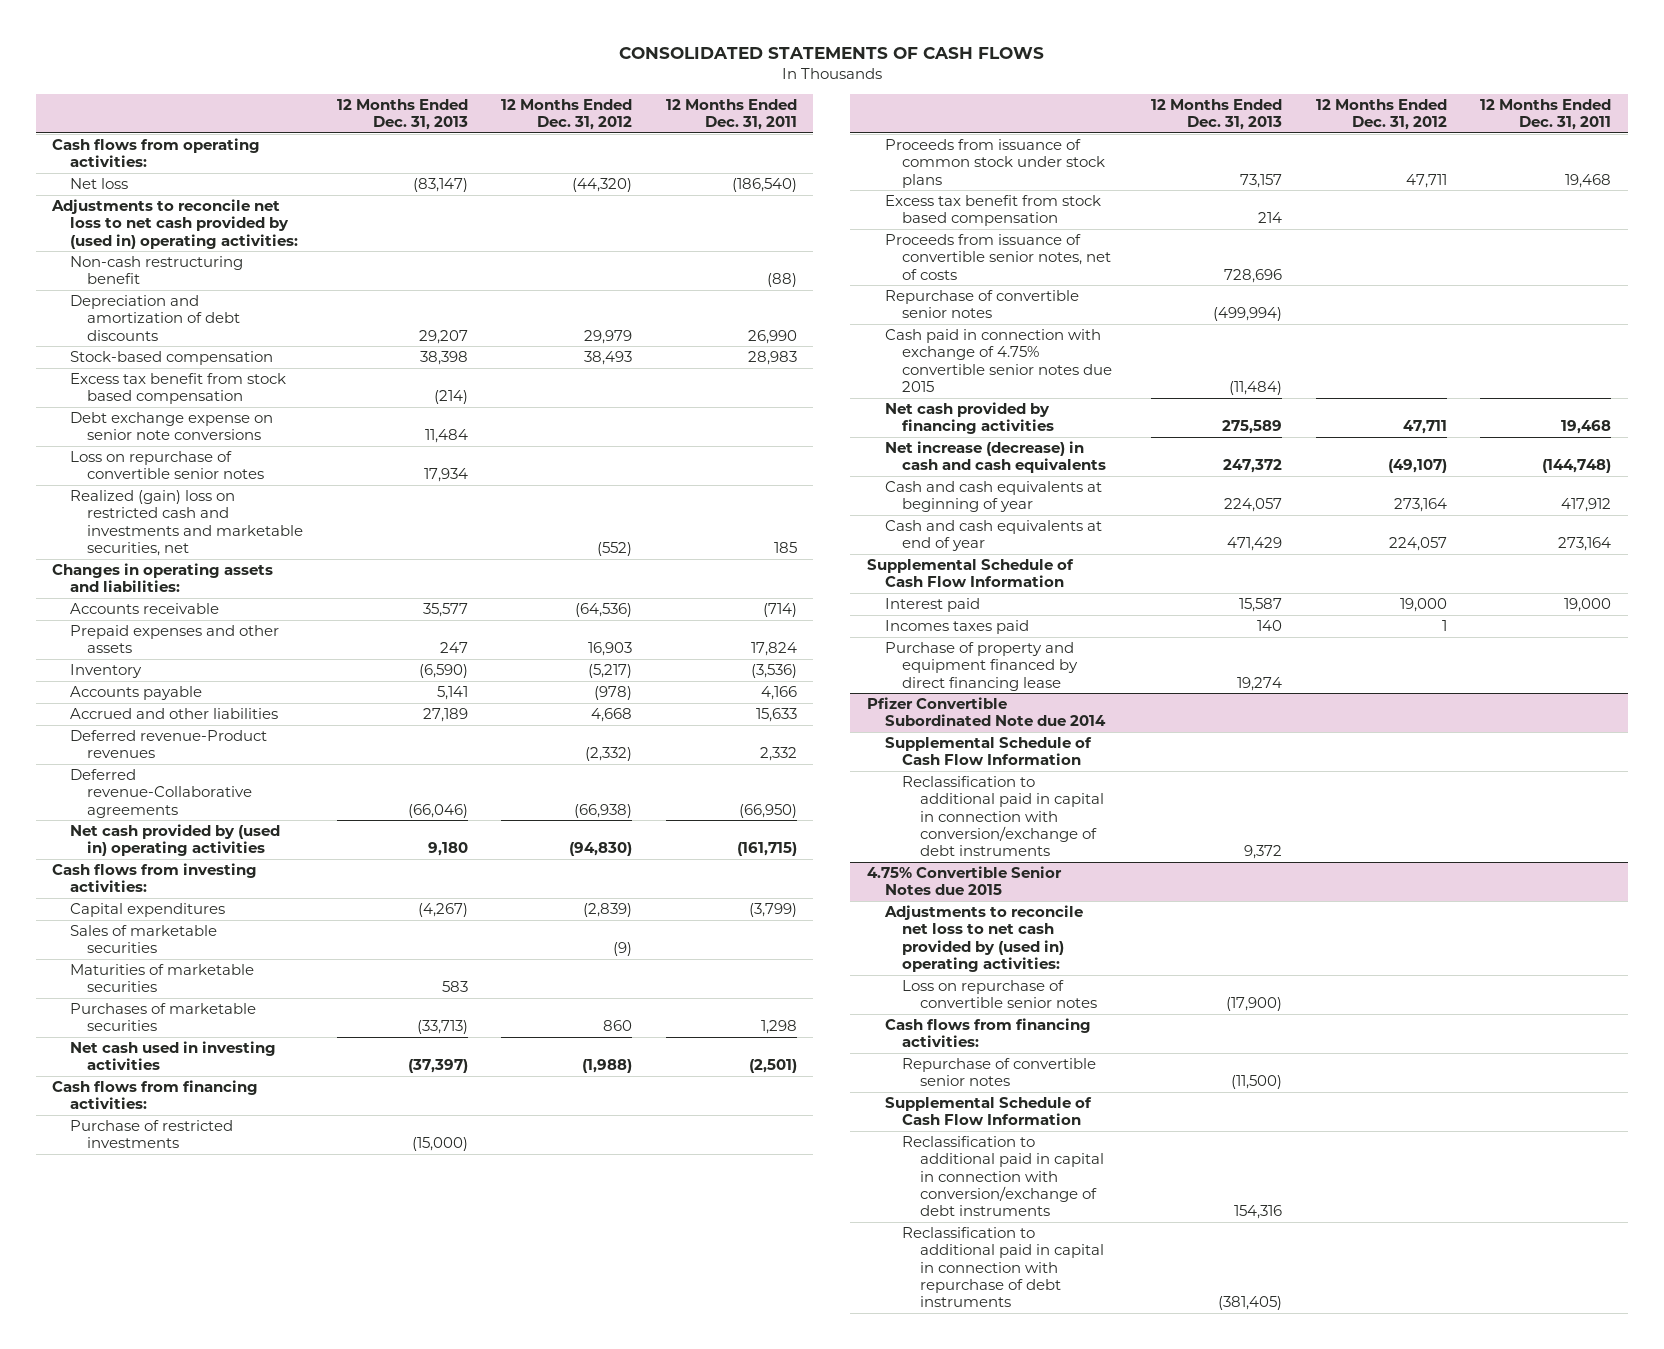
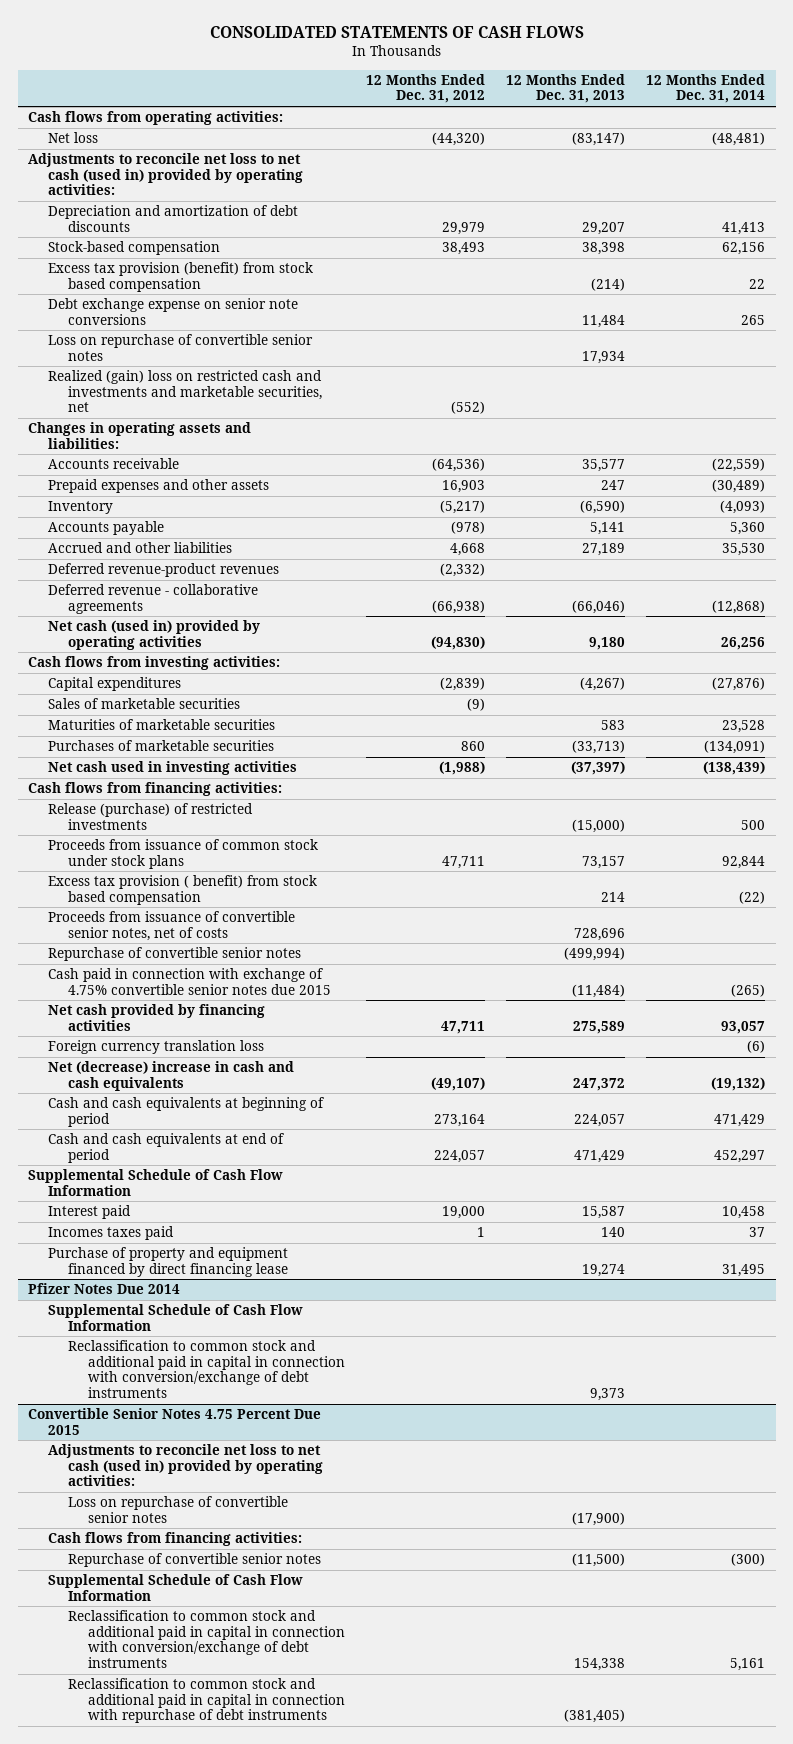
- | 12 Months Ended Dec. 31, 2013 | 12 Months Ended Dec. 31, 2012 | 12 Months Ended Dec. 31, 2011
+ | 12 Months Ended Dec. 31, 2012 | 12 Months Ended Dec. 31, 2013 | 12 Months Ended Dec. 31, 2014
- Adjustments to reconcile net loss to net cash provided by (used in) operating activities:
- Non-cash restructuring benefit | | | (88)
+ Adjustments to reconcile net loss to net cash (used in) provided by operating activities:
- Excess tax benefit from stock based compensation | (214) | |
+ Excess tax provision (benefit) from stock based compensation | | (214) | 22
- Deferred revenue-Product revenues | | (2,332) | 2,332
- Deferred revenue-Collaborative agreements | (66,046) | (66,938) | (66,950)
- Net cash provided by (used in) operating activities | 9,180 | (94,830) | (161,715)
+ Deferred revenue-product revenues | (2,332) | |
+ Deferred revenue - collaborative agreements | (66,938) | (66,046) | (12,868)
+ Net cash (used in) provided by operating activities | (94,830) | 9,180 | 26,256
- Purchase of restricted investments | (15,000) | |
+ Release (purchase) of restricted investments | | (15,000) | 500
- Excess tax benefit from stock based compensation | 214 | |
+ Excess tax provision ( benefit) from stock based compensation | | 214 | (22)
- Net increase (decrease) in cash and cash equivalents | 247,372 | (49,107) | (144,748)
- Cash and cash equivalents at beginning of year | 224,057 | 273,164 | 417,912
- Cash and cash equivalents at end of year | 471,429 | 224,057 | 273,164
+ Foreign currency translation loss | | | (6)
+ Net (decrease) increase in cash and cash equivalents | (49,107) | 247,372 | (19,132)
+ Cash and cash equivalents at beginning of period | 273,164 | 224,057 | 471,429
+ Cash and cash equivalents at end of period | 224,057 | 471,429 | 452,297
- Pfizer Convertible Subordinated Note due 2014
+ Pfizer Notes Due 2014
- Reclassification to additional paid in capital in connection with conversion/exchange of debt instruments | 9,372 | |
- 4.75% Convertible Senior Notes due 2015
- Adjustments to reconcile net loss to net cash provided by (used in) operating activities:
+ Reclassification to common stock and additional paid in capital in connection with conversion/exchange of debt instruments | | 9,373 |
+ Convertible Senior Notes 4.75 Percent Due 2015
+ Adjustments to reconcile net loss to net cash (used in) provided by operating activities:
- Reclassification to additional paid in capital in connection with conversion/exchange of debt instruments | 154,316 | |
- Reclassification to additional paid in capital in connection with repurchase of debt instruments | (381,405) | |
+ Reclassification to common stock and additional paid in capital in connection with conversion/exchange of debt instruments | | 154,338 | 5,161
+ Reclassification to common stock and additional paid in capital in connection with repurchase of debt instruments | | (381,405) |

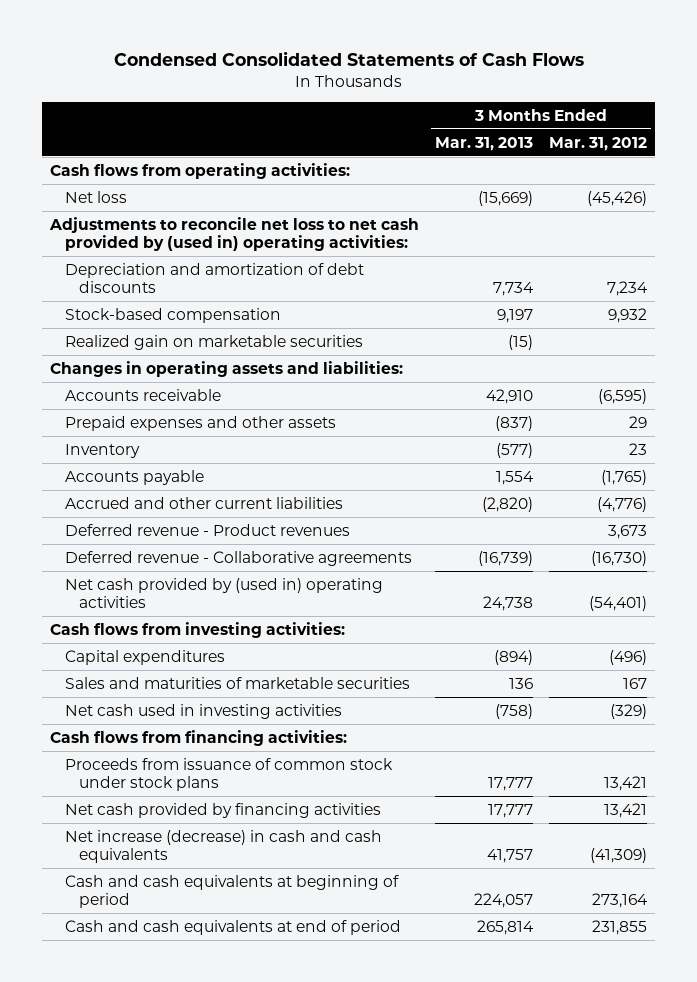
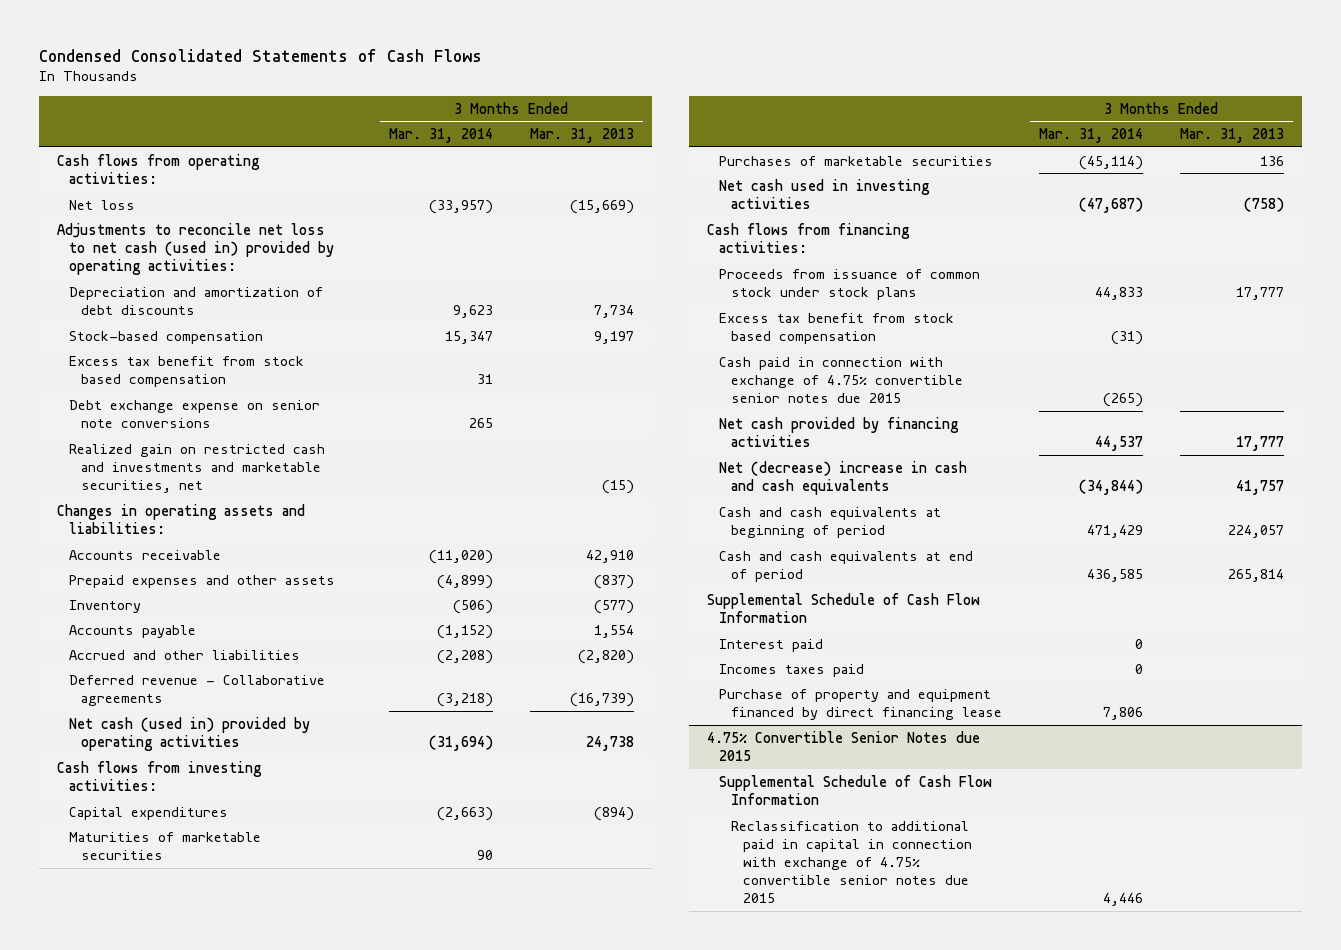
- | 3 Months Ended Mar. 31, 2013 | 3 Months Ended Mar. 31, 2012
+ | 3 Months Ended Mar. 31, 2014 | 3 Months Ended Mar. 31, 2013
- Adjustments to reconcile net loss to net cash provided by (used in) operating activities:
+ Adjustments to reconcile net loss to net cash (used in) provided by operating activities:
- Realized gain on marketable securities | (15) |
+ Excess tax benefit from stock based compensation | 31 |
+ Debt exchange expense on senior note conversions | 265 |
+ Realized gain on restricted cash and investments and marketable securities, net | | (15)
- Accrued and other current liabilities | (2,820) | (4,776)
- Deferred revenue - Product revenues | | 3,673
+ Accrued and other liabilities | (2,208) | (2,820)
- Net cash provided by (used in) operating activities | 24,738 | (54,401)
+ Net cash (used in) provided by operating activities | (31,694) | 24,738
- Sales and maturities of marketable securities | 136 | 167
+ Maturities of marketable securities | 90 |
+ Purchases of marketable securities | (45,114) | 136
+ Excess tax benefit from stock based compensation | (31) |
+ Cash paid in connection with exchange of 4.75% convertible senior notes due 2015 | (265) |
- Net increase (decrease) in cash and cash equivalents | 41,757 | (41,309)
+ Net (decrease) increase in cash and cash equivalents | (34,844) | 41,757
+ Supplemental Schedule of Cash Flow Information
+ Interest paid | 0 |
+ Incomes taxes paid | 0 |
+ Purchase of property and equipment financed by direct financing lease | 7,806 |
+ 4.75% Convertible Senior Notes due 2015
+ Supplemental Schedule of Cash Flow Information
+ Reclassification to additional paid in capital in connection with exchange of 4.75% convertible senior notes due 2015 | 4,446 |

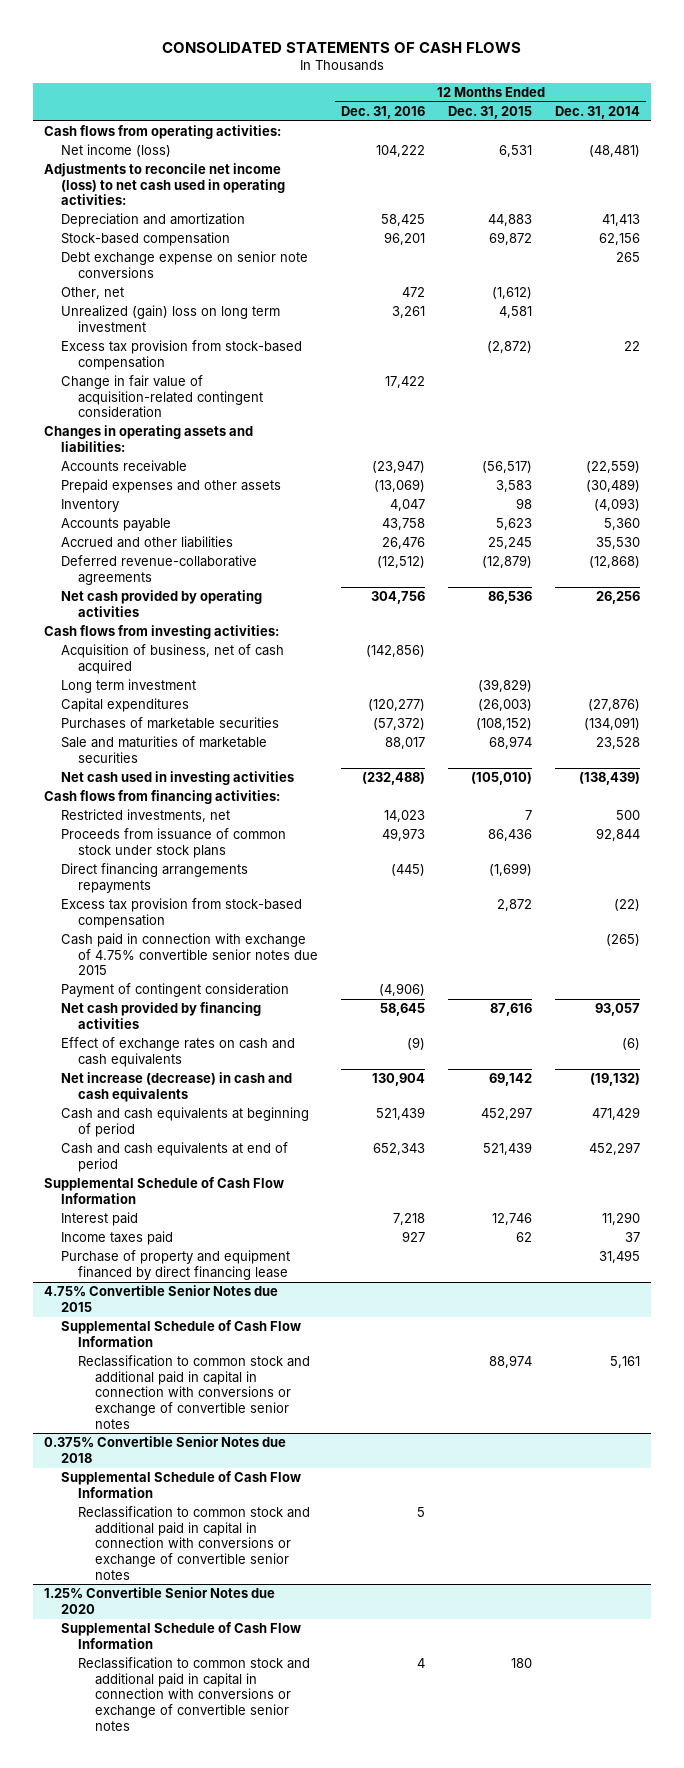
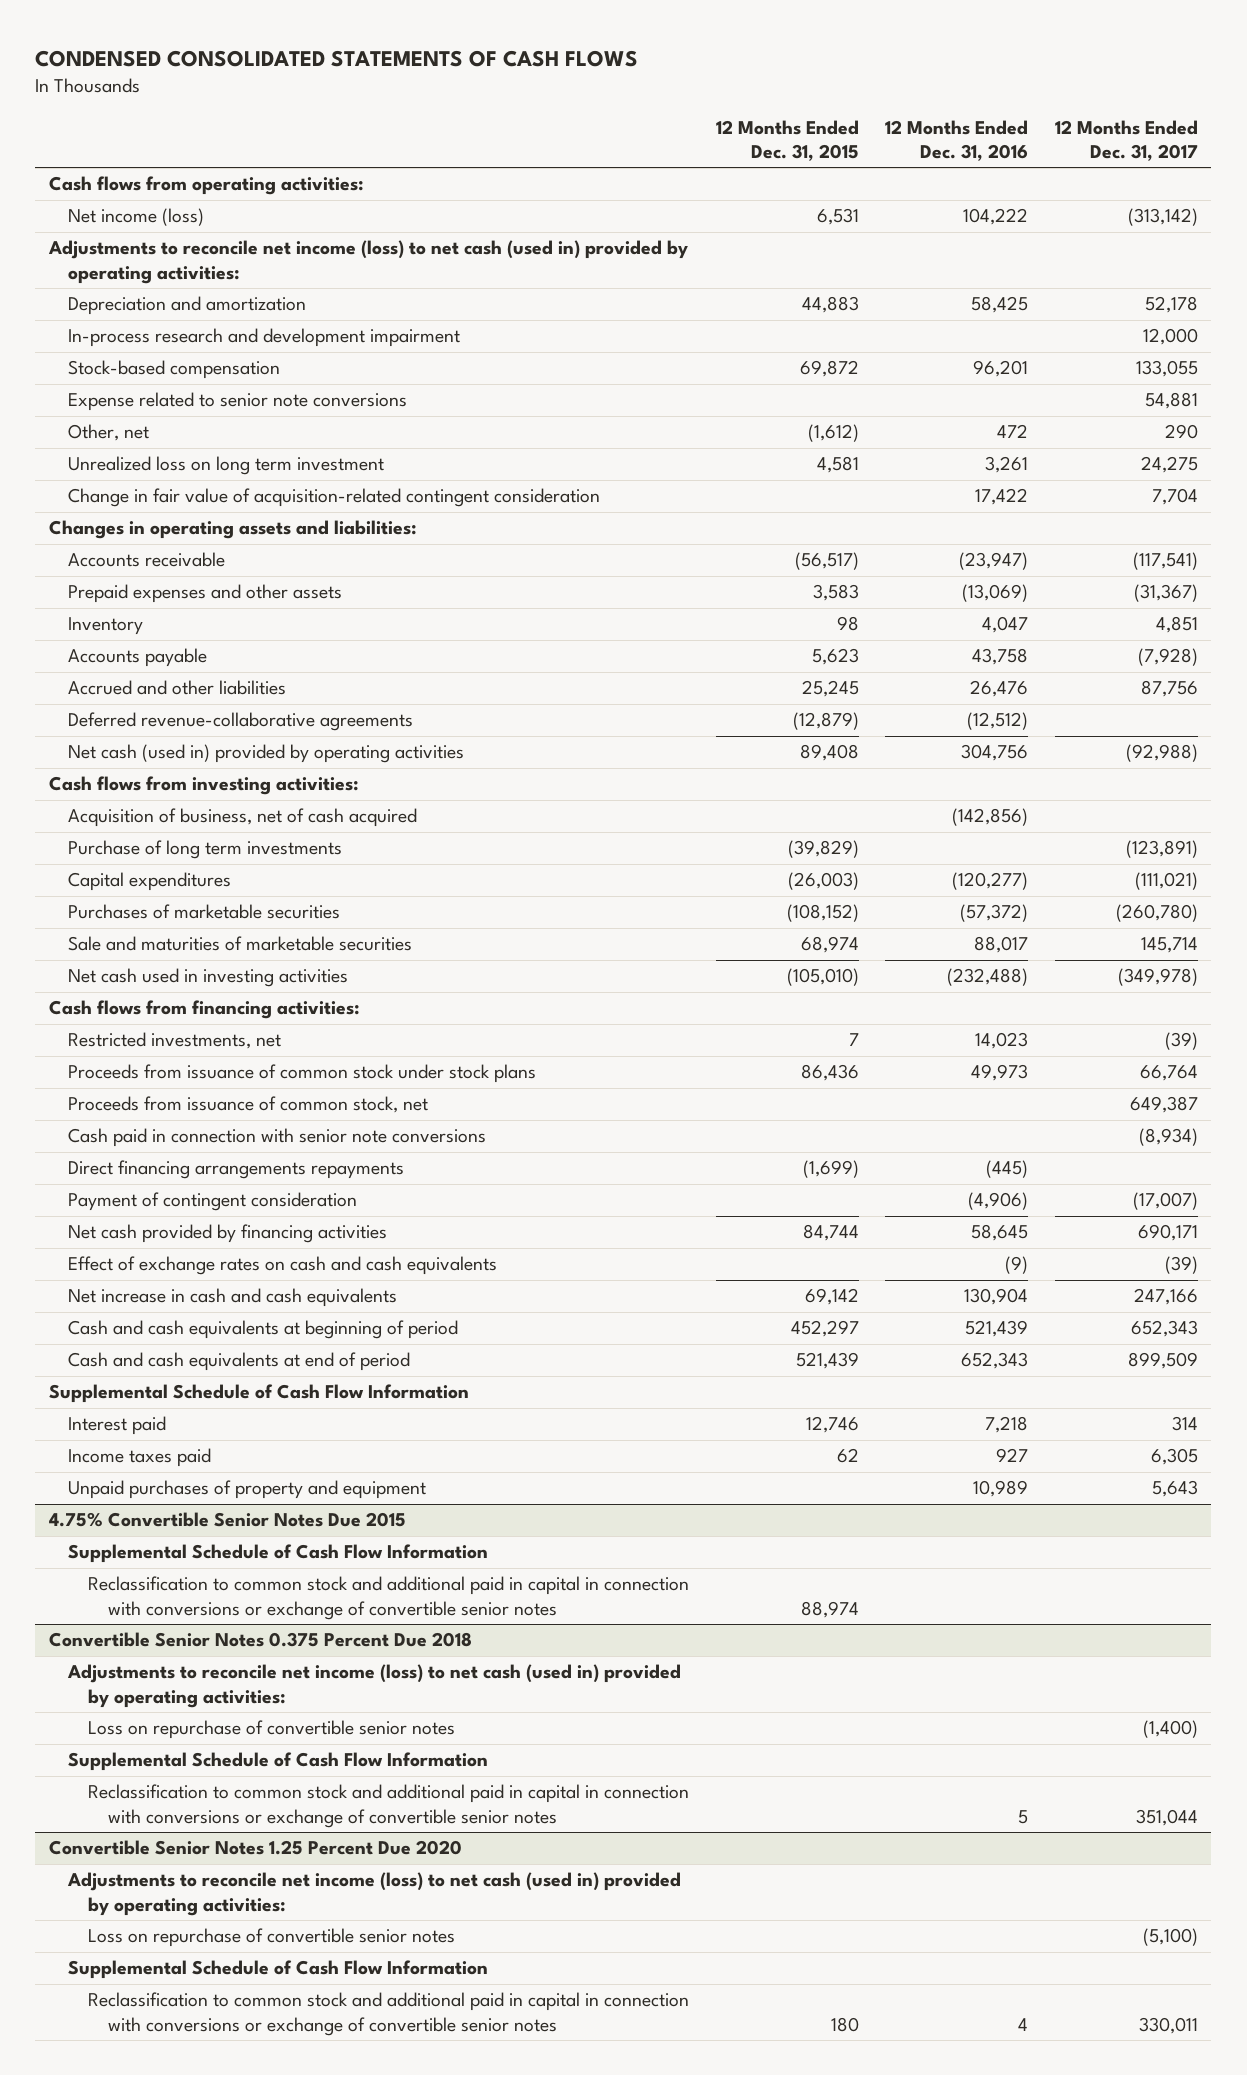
- CONSOLIDATED STATEMENTS OF CASH FLOWS
+ CONDENSED CONSOLIDATED STATEMENTS OF CASH FLOWS
- | 12 Months Ended Dec. 31, 2016 | 12 Months Ended Dec. 31, 2015 | 12 Months Ended Dec. 31, 2014
+ | 12 Months Ended Dec. 31, 2015 | 12 Months Ended Dec. 31, 2016 | 12 Months Ended Dec. 31, 2017
- Adjustments to reconcile net income (loss) to net cash used in operating activities:
+ Adjustments to reconcile net income (loss) to net cash (used in) provided by operating activities:
+ In-process research and development impairment | | | 12,000
- Debt exchange expense on senior note conversions | | | 265
+ Expense related to senior note conversions | | | 54,881
- Unrealized (gain) loss on long term investment | 3,261 | 4,581 |
- Excess tax provision from stock-based compensation | | (2,872) | 22
+ Unrealized loss on long term investment | 4,581 | 3,261 | 24,275
- Net cash provided by operating activities | 304,756 | 86,536 | 26,256
+ Net cash (used in) provided by operating activities | 89,408 | 304,756 | (92,988)
- Long term investment | | (39,829) |
+ Purchase of long term investments | (39,829) | | (123,891)
+ Proceeds from issuance of common stock, net | | | 649,387
+ Cash paid in connection with senior note conversions | | | (8,934)
- Excess tax provision from stock-based compensation | | 2,872 | (22)
- Cash paid in connection with exchange of 4.75% convertible senior notes due 2015 | | | (265)
- Net cash provided by financing activities | 58,645 | 87,616 | 93,057
+ Net cash provided by financing activities | 84,744 | 58,645 | 690,171
- Net increase (decrease) in cash and cash equivalents | 130,904 | 69,142 | (19,132)
+ Net increase in cash and cash equivalents | 69,142 | 130,904 | 247,166
- Purchase of property and equipment financed by direct financing lease | | | 31,495
- 4.75% Convertible Senior Notes due 2015
+ Unpaid purchases of property and equipment | | 10,989 | 5,643
+ 4.75% Convertible Senior Notes Due 2015
- 0.375% Convertible Senior Notes due 2018
+ Convertible Senior Notes 0.375 Percent Due 2018
+ Adjustments to reconcile net income (loss) to net cash (used in) provided by operating activities:
+ Loss on repurchase of convertible senior notes | | | (1,400)
- 1.25% Convertible Senior Notes due 2020
+ Convertible Senior Notes 1.25 Percent Due 2020
+ Adjustments to reconcile net income (loss) to net cash (used in) provided by operating activities:
+ Loss on repurchase of convertible senior notes | | | (5,100)

